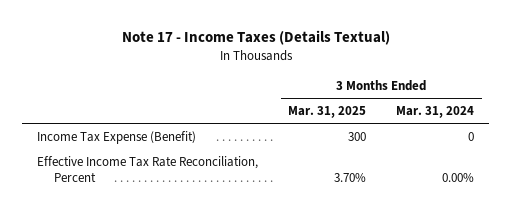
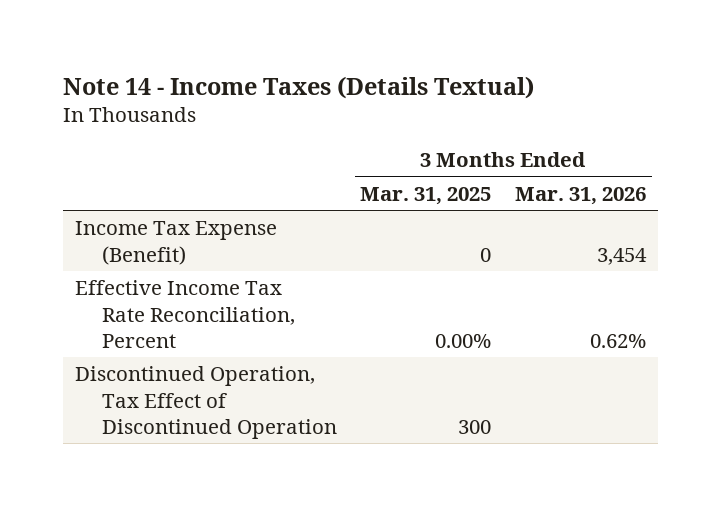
- Note 17 - Income Taxes (Details Textual)
+ Note 14 - Income Taxes (Details Textual)
- | 3 Months Ended Mar. 31, 2025 | 3 Months Ended Mar. 31, 2024
+ | 3 Months Ended Mar. 31, 2025 | 3 Months Ended Mar. 31, 2026
- Income Tax Expense (Benefit) | 300 | 0
- Effective Income Tax Rate Reconciliation, Percent | 3.70% | 0.00%
+ Income Tax Expense (Benefit) | 0 | 3,454
+ Effective Income Tax Rate Reconciliation, Percent | 0.00% | 0.62%
+ Discontinued Operation, Tax Effect of Discontinued Operation | 300 |

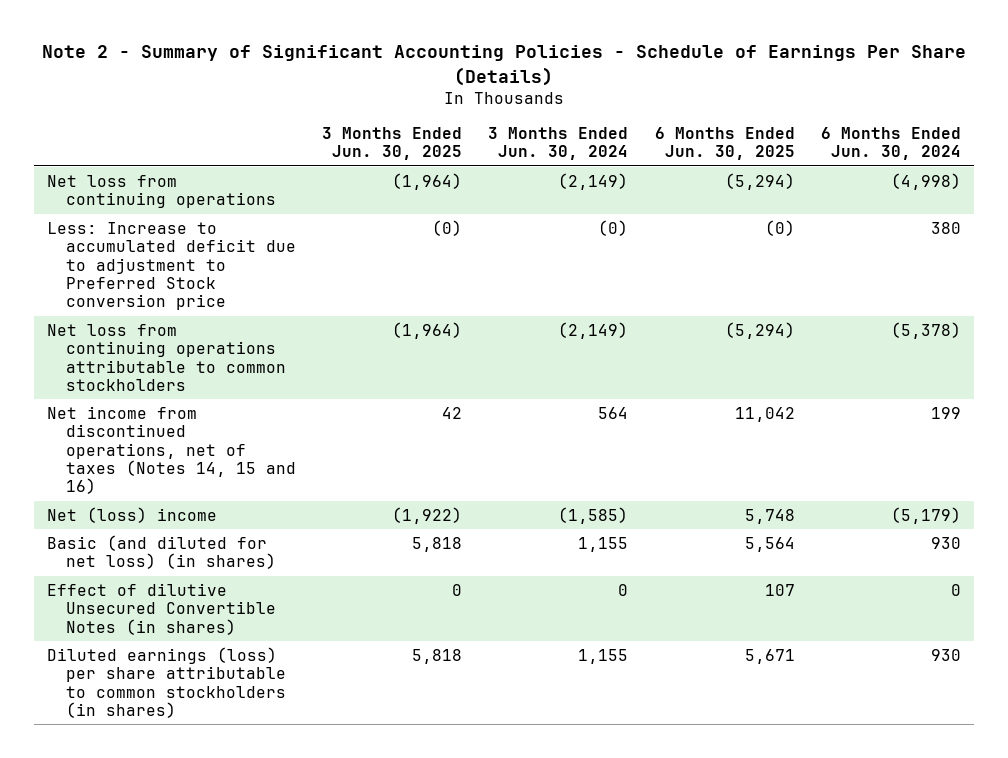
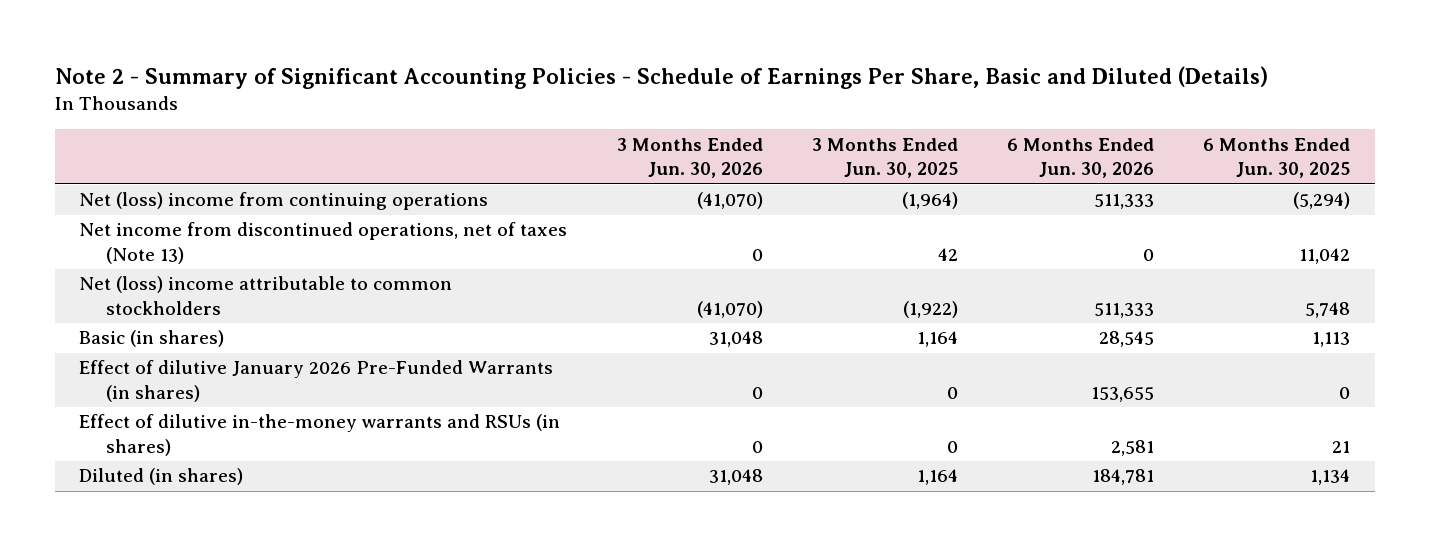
- Note 2 - Summary of Significant Accounting Policies - Schedule of Earnings Per Share (Details)
+ Note 2 - Summary of Significant Accounting Policies - Schedule of Earnings Per Share, Basic and Diluted (Details)
- | 3 Months Ended Jun. 30, 2025 | 3 Months Ended Jun. 30, 2024 | 6 Months Ended Jun. 30, 2025 | 6 Months Ended Jun. 30, 2024
+ | 3 Months Ended Jun. 30, 2026 | 3 Months Ended Jun. 30, 2025 | 6 Months Ended Jun. 30, 2026 | 6 Months Ended Jun. 30, 2025
- Net loss from continuing operations | (1,964) | (2,149) | (5,294) | (4,998)
- Less: Increase to accumulated deficit due to adjustment to Preferred Stock conversion price | (0) | (0) | (0) | 380
- Net loss from continuing operations attributable to common stockholders | (1,964) | (2,149) | (5,294) | (5,378)
- Net income from discontinued operations, net of taxes (Notes 14, 15 and 16) | 42 | 564 | 11,042 | 199
- Net (loss) income | (1,922) | (1,585) | 5,748 | (5,179)
- Basic (and diluted for net loss) (in shares) | 5,818 | 1,155 | 5,564 | 930
- Effect of dilutive Unsecured Convertible Notes (in shares) | 0 | 0 | 107 | 0
- Diluted earnings (loss) per share attributable to common stockholders (in shares) | 5,818 | 1,155 | 5,671 | 930
+ Net (loss) income from continuing operations | (41,070) | (1,964) | 511,333 | (5,294)
+ Net income from discontinued operations, net of taxes (Note 13) | 0 | 42 | 0 | 11,042
+ Net (loss) income attributable to common stockholders | (41,070) | (1,922) | 511,333 | 5,748
+ Basic (in shares) | 31,048 | 1,164 | 28,545 | 1,113
+ Effect of dilutive January 2026 Pre-Funded Warrants (in shares) | 0 | 0 | 153,655 | 0
+ Effect of dilutive in-the-money warrants and RSUs (in shares) | 0 | 0 | 2,581 | 21
+ Diluted (in shares) | 31,048 | 1,164 | 184,781 | 1,134

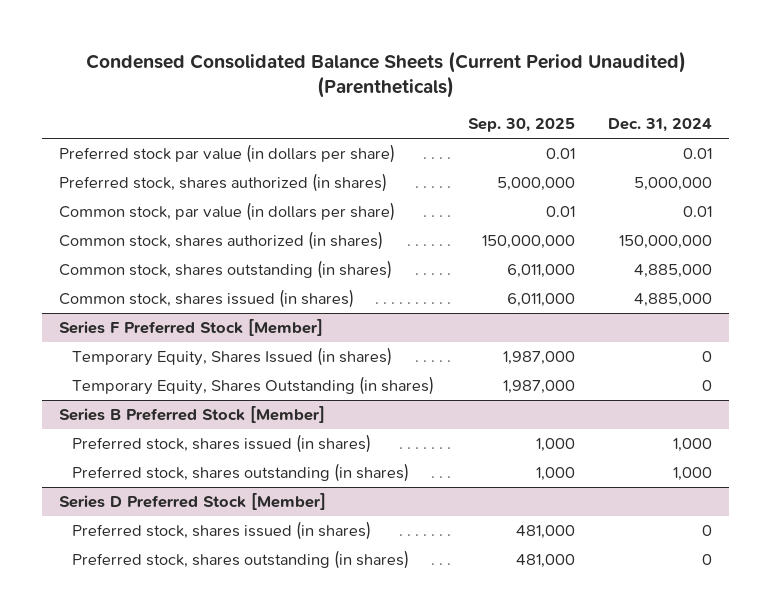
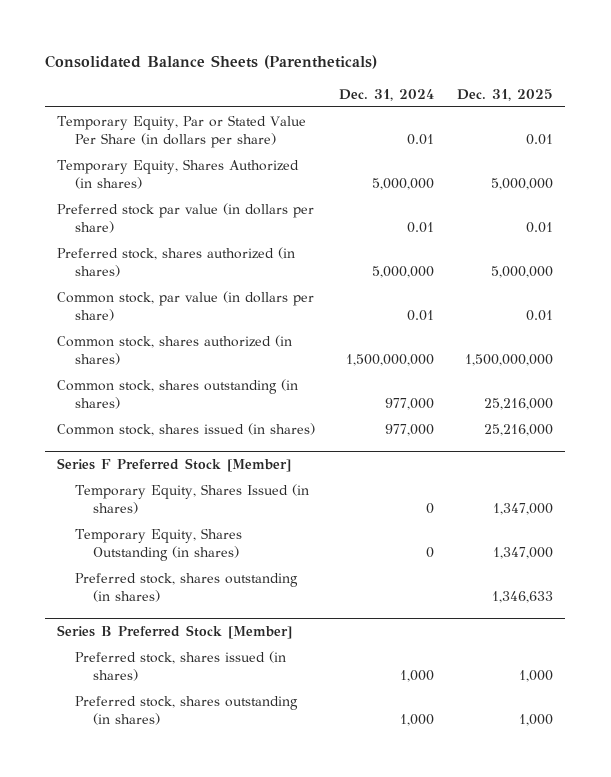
- Condensed Consolidated Balance Sheets (Current Period Unaudited) (Parentheticals)
+ Consolidated Balance Sheets (Parentheticals)
- | Sep. 30, 2025 | Dec. 31, 2024
+ | Dec. 31, 2024 | Dec. 31, 2025
+ Temporary Equity, Par or Stated Value Per Share (in dollars per share) | 0.01 | 0.01
+ Temporary Equity, Shares Authorized (in shares) | 5,000,000 | 5,000,000
- Common stock, shares authorized (in shares) | 150,000,000 | 150,000,000
- Common stock, shares outstanding (in shares) | 6,011,000 | 4,885,000
- Common stock, shares issued (in shares) | 6,011,000 | 4,885,000
+ Common stock, shares authorized (in shares) | 1,500,000,000 | 1,500,000,000
+ Common stock, shares outstanding (in shares) | 977,000 | 25,216,000
+ Common stock, shares issued (in shares) | 977,000 | 25,216,000
@ Series F Preferred Stock [Member]
+ Preferred stock, shares outstanding (in shares) | | 1,346,633
- Series D Preferred Stock [Member]
- Preferred stock, shares issued (in shares) | 481,000 | 0
- Preferred stock, shares outstanding (in shares) | 481,000 | 0

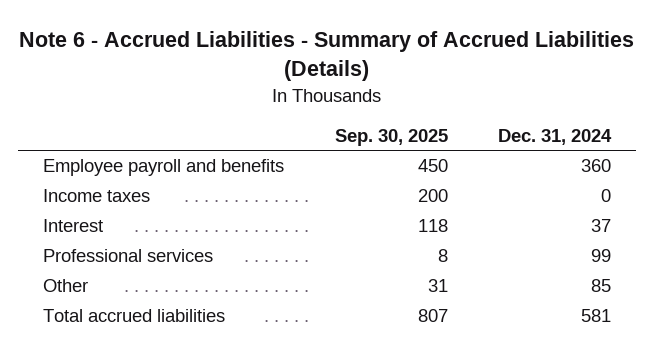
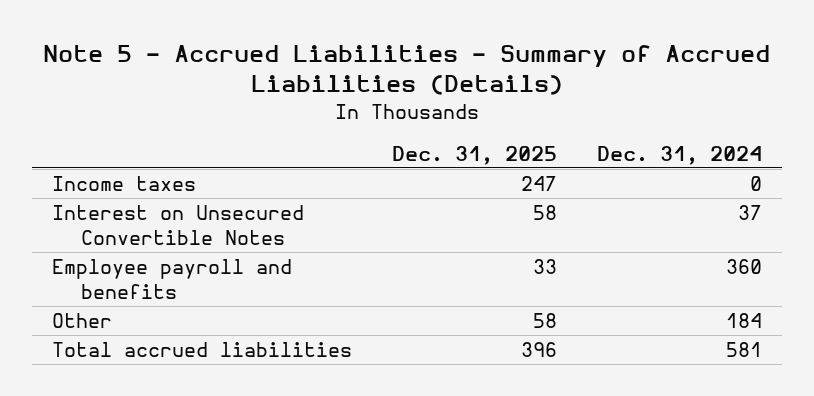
- Note 6 - Accrued Liabilities - Summary of Accrued Liabilities (Details)
+ Note 5 - Accrued Liabilities - Summary of Accrued Liabilities (Details)
- | Sep. 30, 2025 | Dec. 31, 2024
+ | Dec. 31, 2025 | Dec. 31, 2024
- Interest | 118 | 37
- Professional services | 8 | 99
- Other | 31 | 85
+ Interest on Unsecured Convertible Notes | 58 | 37
moved down: Employee payroll and benefits | 33 | 360
+ Other | 58 | 184

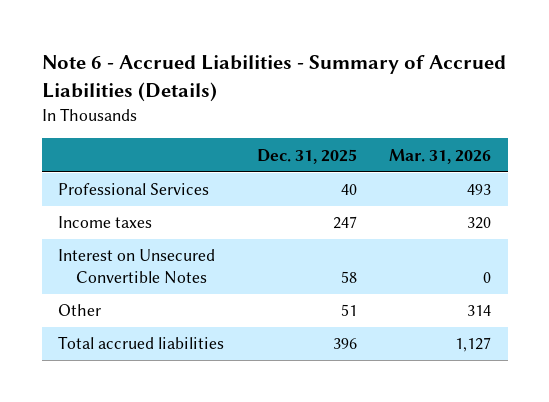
- Note 5 - Accrued Liabilities - Summary of Accrued Liabilities (Details)
+ Note 6 - Accrued Liabilities - Summary of Accrued Liabilities (Details)
- | Dec. 31, 2025 | Dec. 31, 2024
+ | Dec. 31, 2025 | Mar. 31, 2026
+ Professional Services | 40 | 493
- Employee payroll and benefits | 33 | 360
- Other | 58 | 184
+ Other | 51 | 314

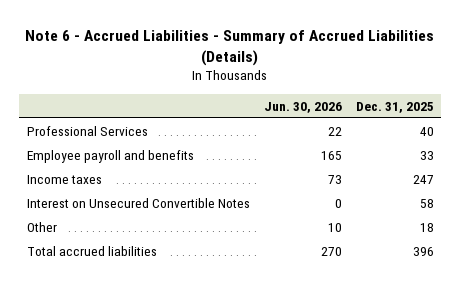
- | Dec. 31, 2025 | Mar. 31, 2026
+ | Jun. 30, 2026 | Dec. 31, 2025
+ Employee payroll and benefits | 165 | 33
- Other | 51 | 314
+ Other | 10 | 18

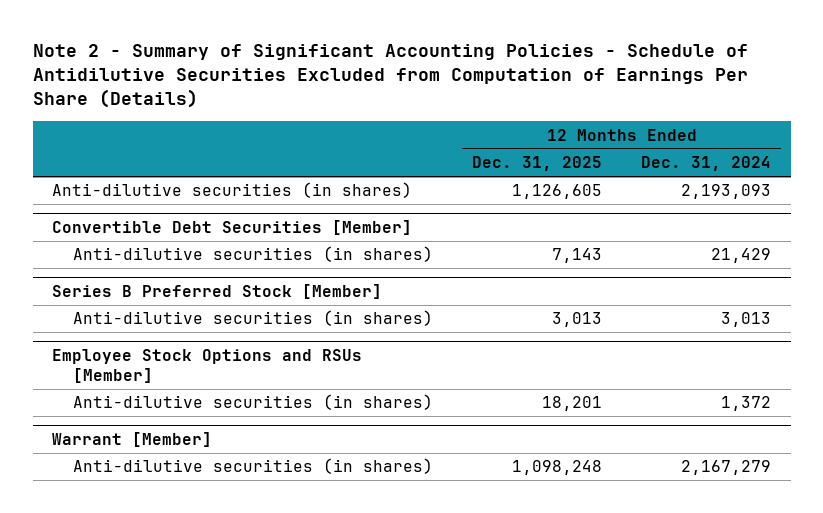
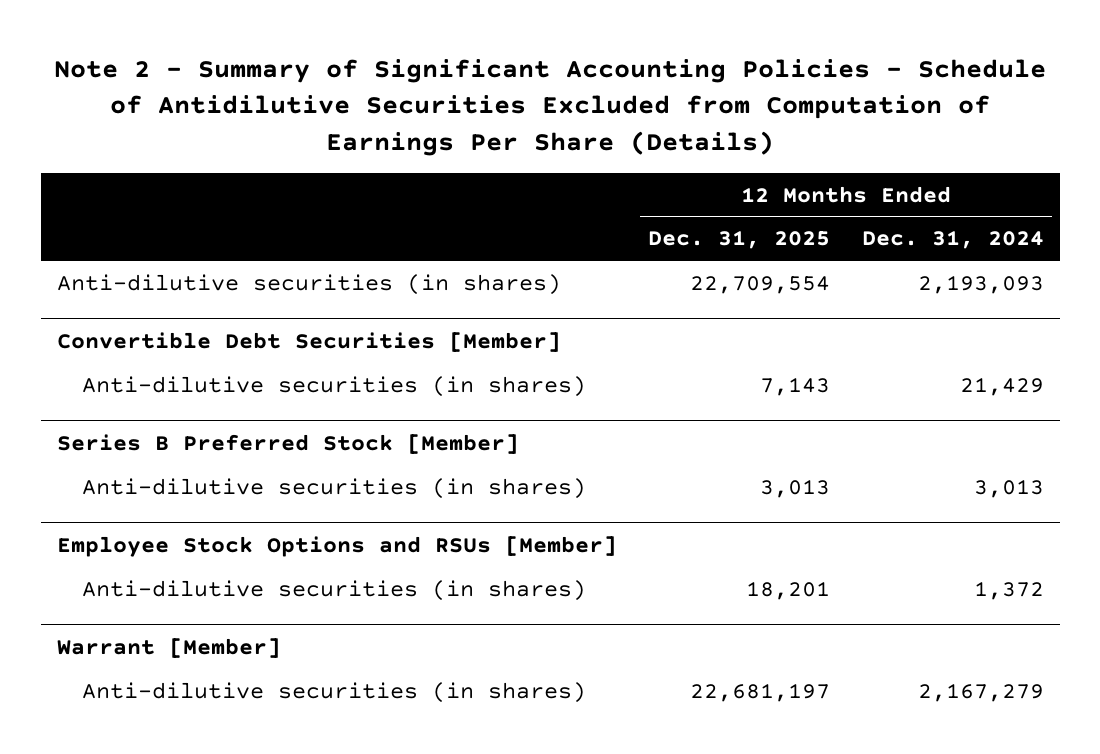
- Anti-dilutive securities (in shares) | 1,126,605 | 2,193,093
+ Anti-dilutive securities (in shares) | 22,709,554 | 2,193,093
@ Warrant [Member]
- Anti-dilutive securities (in shares) | 1,098,248 | 2,167,279
+ Anti-dilutive securities (in shares) | 22,681,197 | 2,167,279

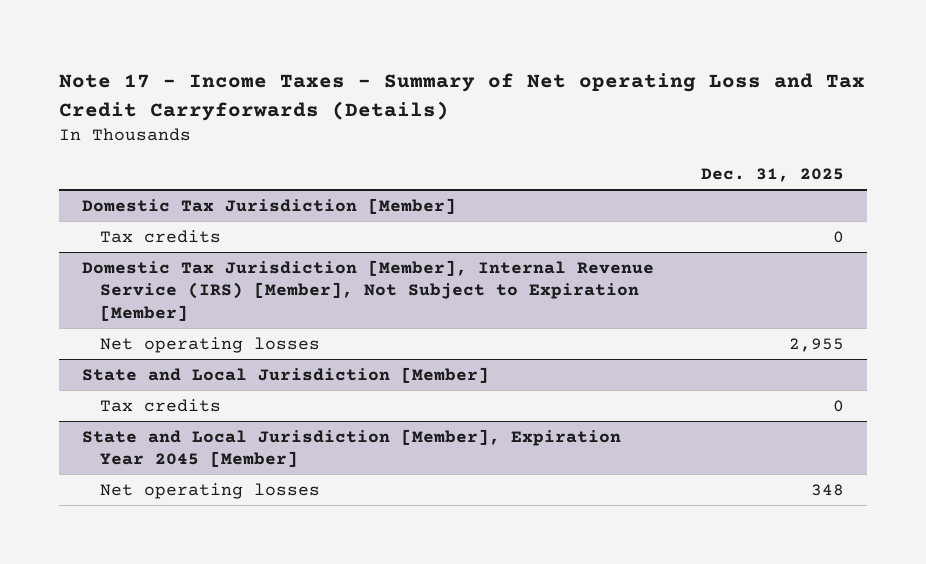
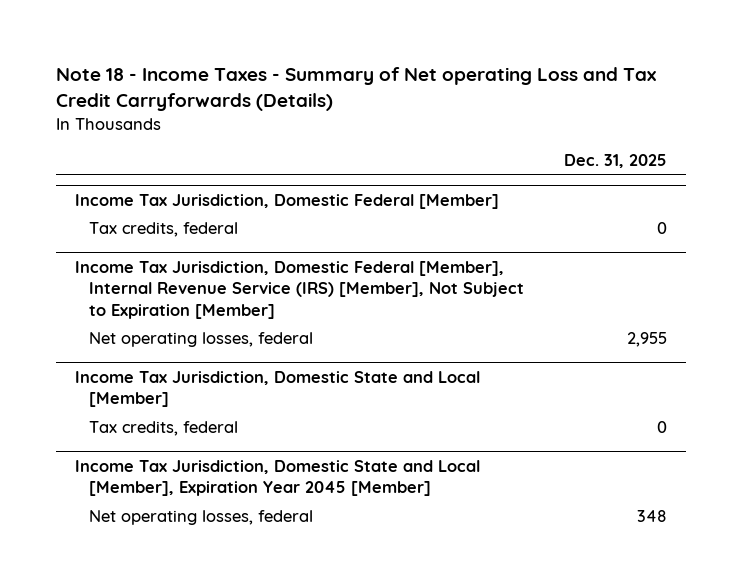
- Note 17 - Income Taxes - Summary of Net operating Loss and Tax Credit Carryforwards (Details)
+ Note 18 - Income Taxes - Summary of Net operating Loss and Tax Credit Carryforwards (Details)
- Domestic Tax Jurisdiction [Member]
- Tax credits | 0
- Domestic Tax Jurisdiction [Member], Internal Revenue Service (IRS) [Member], Not Subject to Expiration [Member]
- Net operating losses | 2,955
- State and Local Jurisdiction [Member]
- Tax credits | 0
- State and Local Jurisdiction [Member], Expiration Year 2045 [Member]
- Net operating losses | 348
+ Income Tax Jurisdiction, Domestic Federal [Member]
+ Tax credits, federal | 0
+ Income Tax Jurisdiction, Domestic Federal [Member], Internal Revenue Service (IRS) [Member], Not Subject to Expiration [Member]
+ Net operating losses, federal | 2,955
+ Income Tax Jurisdiction, Domestic State and Local [Member]
+ Tax credits, federal | 0
+ Income Tax Jurisdiction, Domestic State and Local [Member], Expiration Year 2045 [Member]
+ Net operating losses, federal | 348

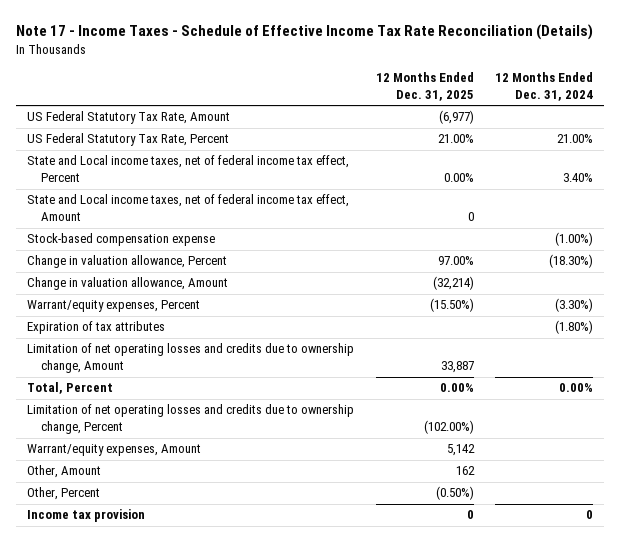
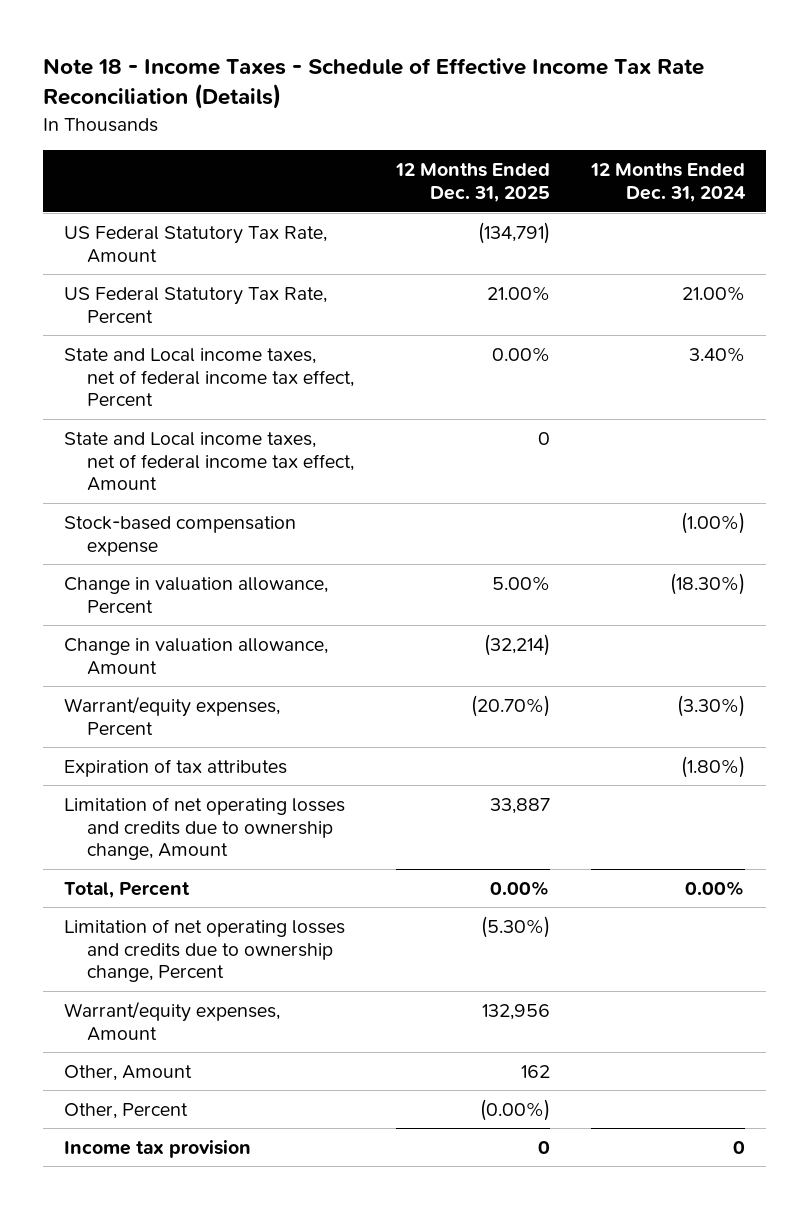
- Note 17 - Income Taxes - Schedule of Effective Income Tax Rate Reconciliation (Details)
+ Note 18 - Income Taxes - Schedule of Effective Income Tax Rate Reconciliation (Details)
- US Federal Statutory Tax Rate, Amount | (6,977) |
+ US Federal Statutory Tax Rate, Amount | (134,791) |
- Change in valuation allowance, Percent | 97.00% | (18.30%)
+ Change in valuation allowance, Percent | 5.00% | (18.30%)
- Warrant/equity expenses, Percent | (15.50%) | (3.30%)
+ Warrant/equity expenses, Percent | (20.70%) | (3.30%)
- Limitation of net operating losses and credits due to ownership change, Percent | (102.00%) |
- Warrant/equity expenses, Amount | 5,142 |
+ Limitation of net operating losses and credits due to ownership change, Percent | (5.30%) |
+ Warrant/equity expenses, Amount | 132,956 |
- Other, Percent | (0.50%) |
+ Other, Percent | (0.00%) |

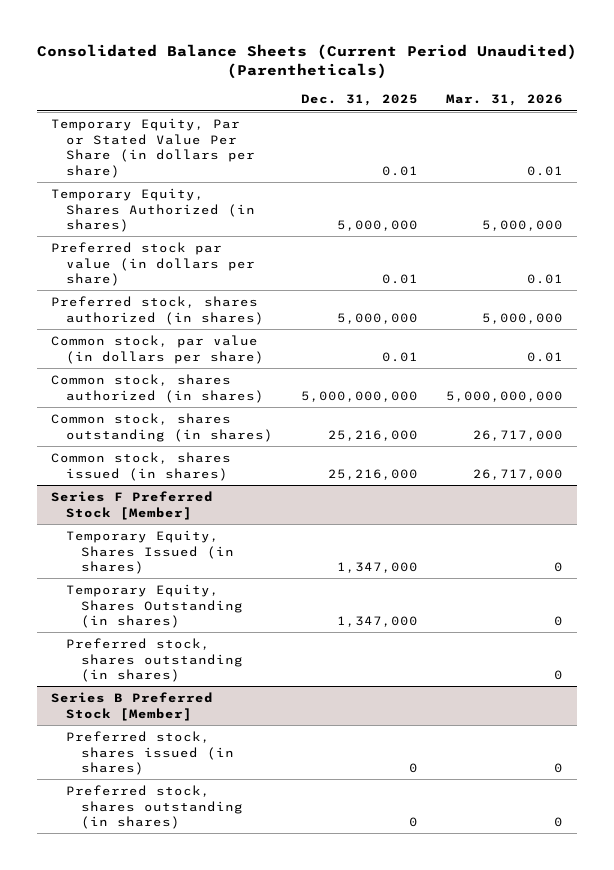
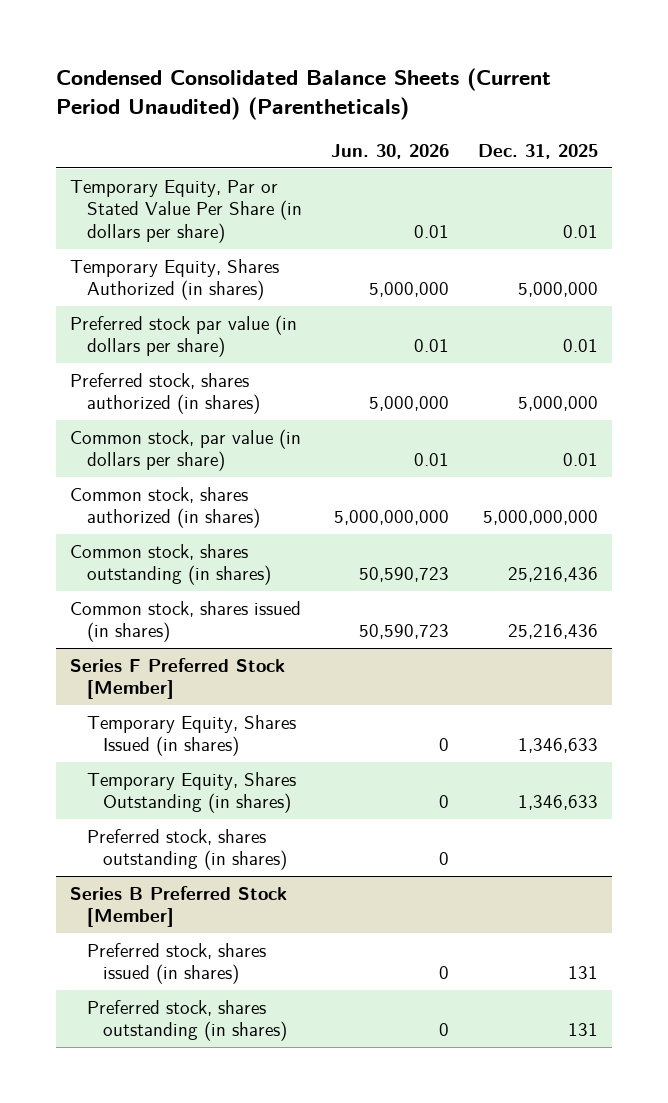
- Consolidated Balance Sheets (Current Period Unaudited) (Parentheticals)
+ Condensed Consolidated Balance Sheets (Current Period Unaudited) (Parentheticals)
- | Dec. 31, 2025 | Mar. 31, 2026
+ | Jun. 30, 2026 | Dec. 31, 2025
- Common stock, shares outstanding (in shares) | 25,216,000 | 26,717,000
- Common stock, shares issued (in shares) | 25,216,000 | 26,717,000
+ Common stock, shares outstanding (in shares) | 50,590,723 | 25,216,436
+ Common stock, shares issued (in shares) | 50,590,723 | 25,216,436
@ Series F Preferred Stock [Member]
- Temporary Equity, Shares Issued (in shares) | 1,347,000 | 0
- Temporary Equity, Shares Outstanding (in shares) | 1,347,000 | 0
+ Temporary Equity, Shares Issued (in shares) | 0 | 1,346,633
+ Temporary Equity, Shares Outstanding (in shares) | 0 | 1,346,633
@ Series B Preferred Stock [Member]
- Preferred stock, shares issued (in shares) | 0 | 0
- Preferred stock, shares outstanding (in shares) | 0 | 0
+ Preferred stock, shares issued (in shares) | 0 | 131
+ Preferred stock, shares outstanding (in shares) | 0 | 131

